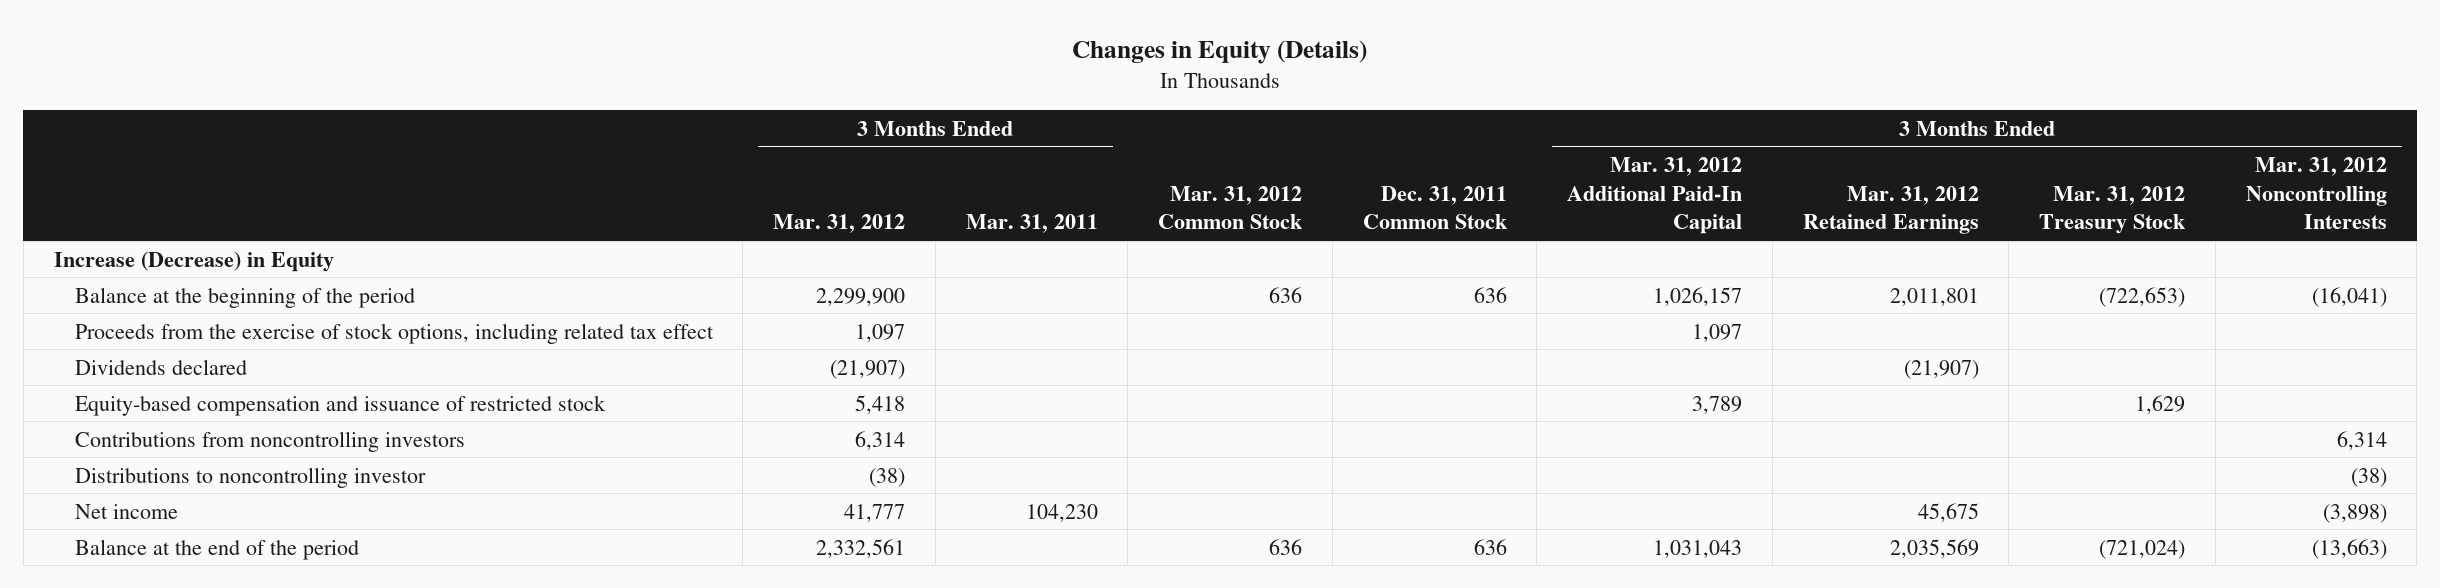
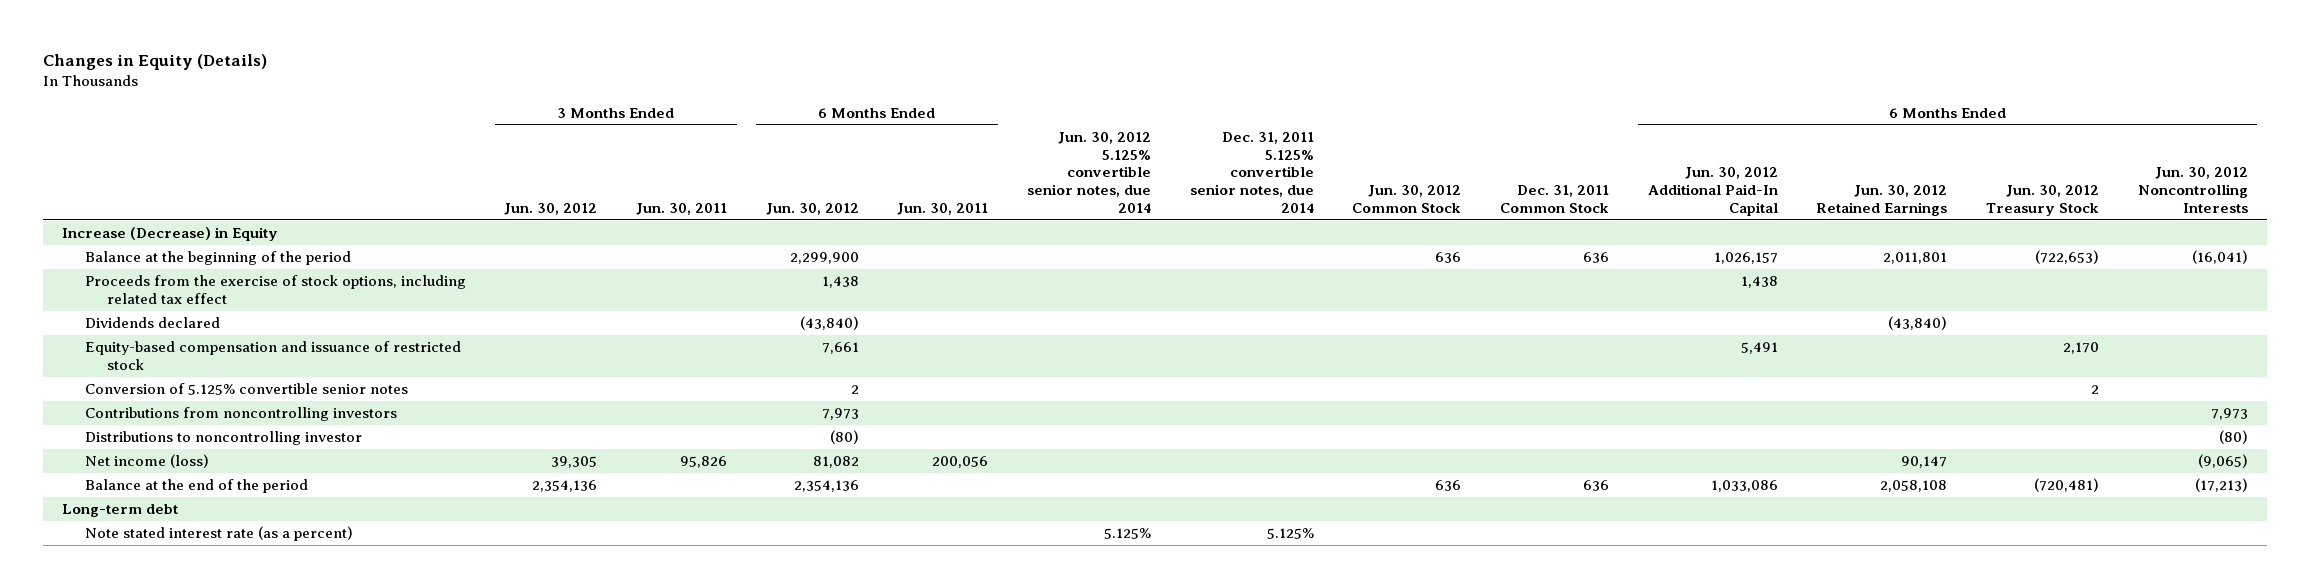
- | 3 Months Ended Mar. 31, 2012 | 3 Months Ended Mar. 31, 2011 | Mar. 31, 2012 Common Stock | Dec. 31, 2011 Common Stock | 3 Months Ended Mar. 31, 2012 Additional Paid-In Capital | 3 Months Ended Mar. 31, 2012 Retained Earnings | 3 Months Ended Mar. 31, 2012 Treasury Stock | 3 Months Ended Mar. 31, 2012 Noncontrolling Interests
+ | 3 Months Ended Jun. 30, 2012 | 3 Months Ended Jun. 30, 2011 | 6 Months Ended Jun. 30, 2012 | 6 Months Ended Jun. 30, 2011 | Jun. 30, 2012 5.125% convertible senior notes, due 2014 | Dec. 31, 2011 5.125% convertible senior notes, due 2014 | Jun. 30, 2012 Common Stock | Dec. 31, 2011 Common Stock | 6 Months Ended Jun. 30, 2012 Additional Paid-In Capital | 6 Months Ended Jun. 30, 2012 Retained Earnings | 6 Months Ended Jun. 30, 2012 Treasury Stock | 6 Months Ended Jun. 30, 2012 Noncontrolling Interests
+ Conversion of 5.125% convertible senior notes | | | 2 | | | | | | | | 2 |
- Net income | 41,777 | 104,230 | | | | 45,675 | | (3,898)
+ Net income (loss) | 39,305 | 95,826 | 81,082 | 200,056 | | | | | | 90,147 | | (9,065)
+ Long-term debt
+ Note stated interest rate (as a percent) | | | | | 5.125% | 5.125% | | | | | |

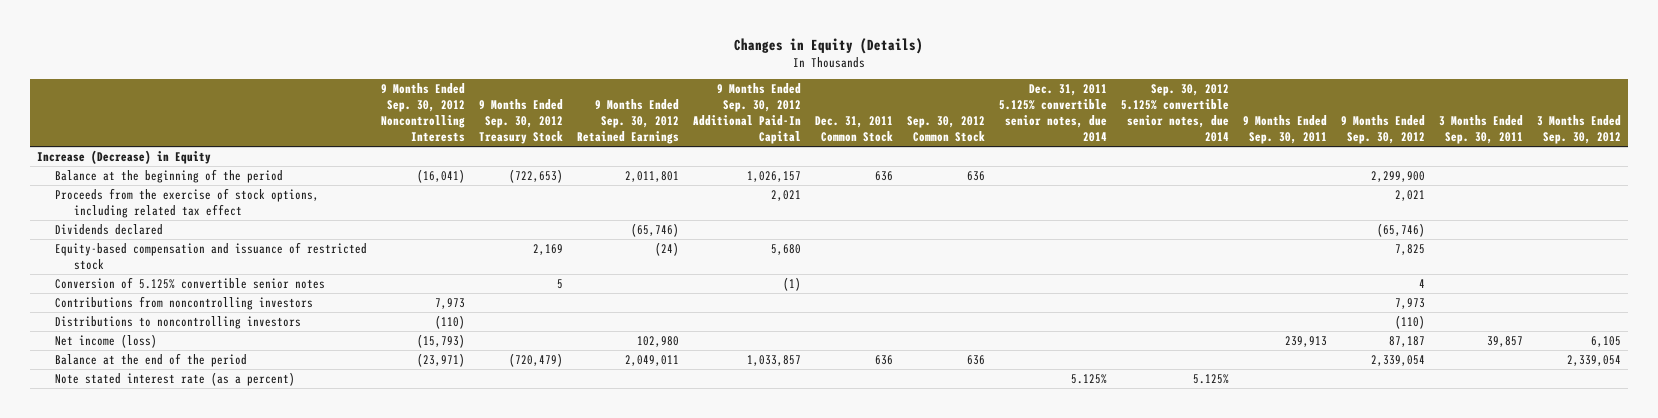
- | 3 Months Ended Jun. 30, 2012 | 3 Months Ended Jun. 30, 2011 | 6 Months Ended Jun. 30, 2012 | 6 Months Ended Jun. 30, 2011 | Jun. 30, 2012 5.125% convertible senior notes, due 2014 | Dec. 31, 2011 5.125% convertible senior notes, due 2014 | Jun. 30, 2012 Common Stock | Dec. 31, 2011 Common Stock | 6 Months Ended Jun. 30, 2012 Additional Paid-In Capital | 6 Months Ended Jun. 30, 2012 Retained Earnings | 6 Months Ended Jun. 30, 2012 Treasury Stock | 6 Months Ended Jun. 30, 2012 Noncontrolling Interests
+ | 9 Months Ended Sep. 30, 2012 Noncontrolling Interests | 9 Months Ended Sep. 30, 2012 Treasury Stock | 9 Months Ended Sep. 30, 2012 Retained Earnings | 9 Months Ended Sep. 30, 2012 Additional Paid-In Capital | Dec. 31, 2011 Common Stock | Sep. 30, 2012 Common Stock | Dec. 31, 2011 5.125% convertible senior notes, due 2014 | Sep. 30, 2012 5.125% convertible senior notes, due 2014 | 9 Months Ended Sep. 30, 2011 | 9 Months Ended Sep. 30, 2012 | 3 Months Ended Sep. 30, 2011 | 3 Months Ended Sep. 30, 2012
- Distributions to noncontrolling investor | | | (80) | | | | | | | | | (80)
+ Distributions to noncontrolling investors | (110) | | | | | | | | | (110) | |
- Long-term debt

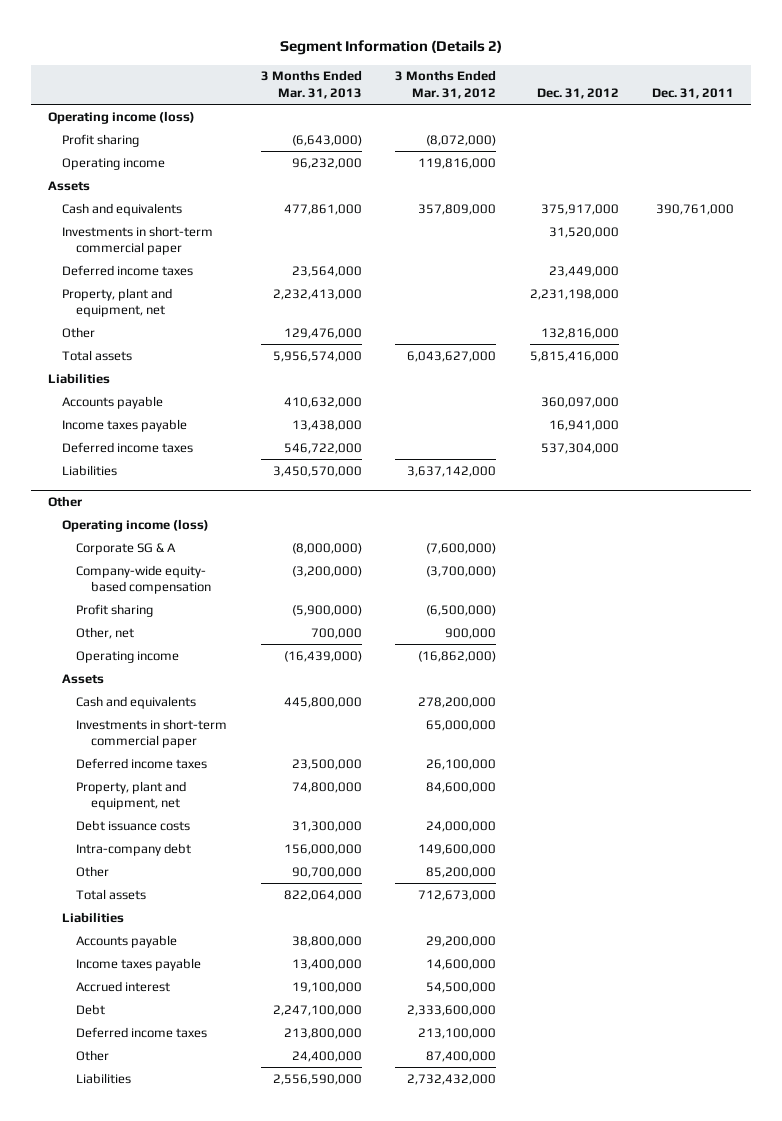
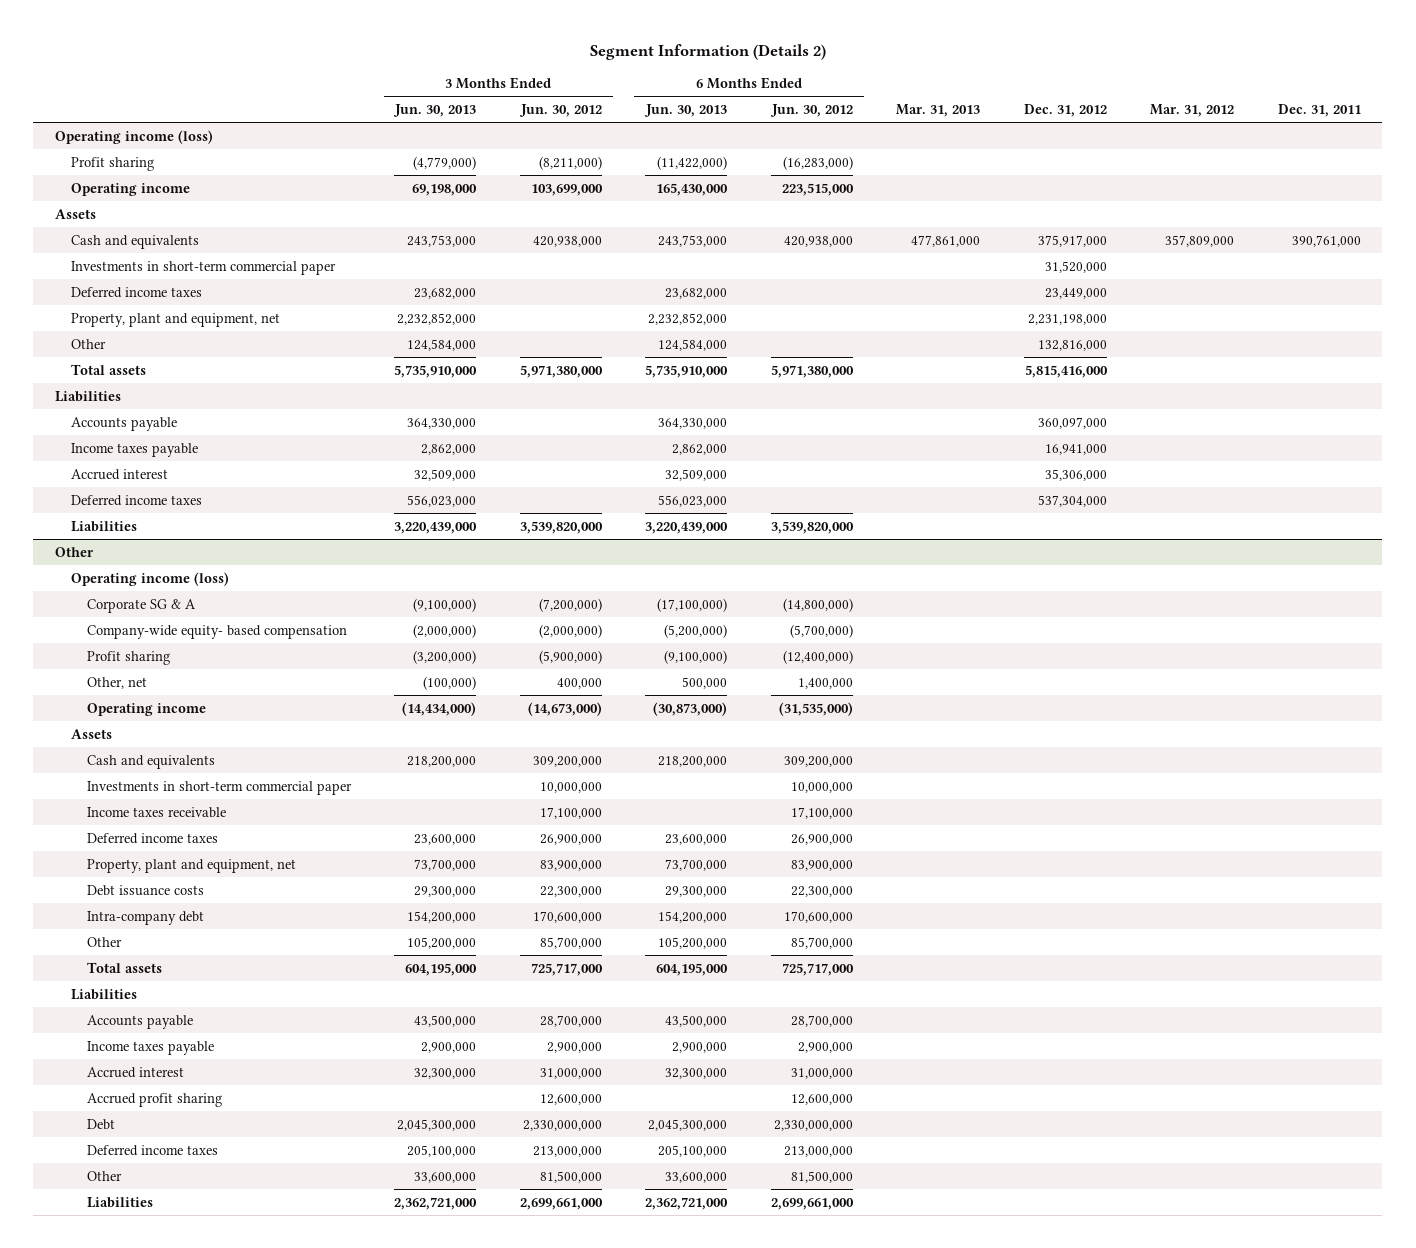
- | 3 Months Ended Mar. 31, 2013 | 3 Months Ended Mar. 31, 2012 | Dec. 31, 2012 | Dec. 31, 2011
+ | 3 Months Ended Jun. 30, 2013 | 3 Months Ended Jun. 30, 2012 | 6 Months Ended Jun. 30, 2013 | 6 Months Ended Jun. 30, 2012 | Mar. 31, 2013 | Dec. 31, 2012 | Mar. 31, 2012 | Dec. 31, 2011
+ Accrued interest | 32,509,000 | | 32,509,000 | | | 35,306,000 | |
@ Other
+ Income taxes receivable | | 17,100,000 | | 17,100,000 | | | |
+ Accrued profit sharing | | 12,600,000 | | 12,600,000 | | | |

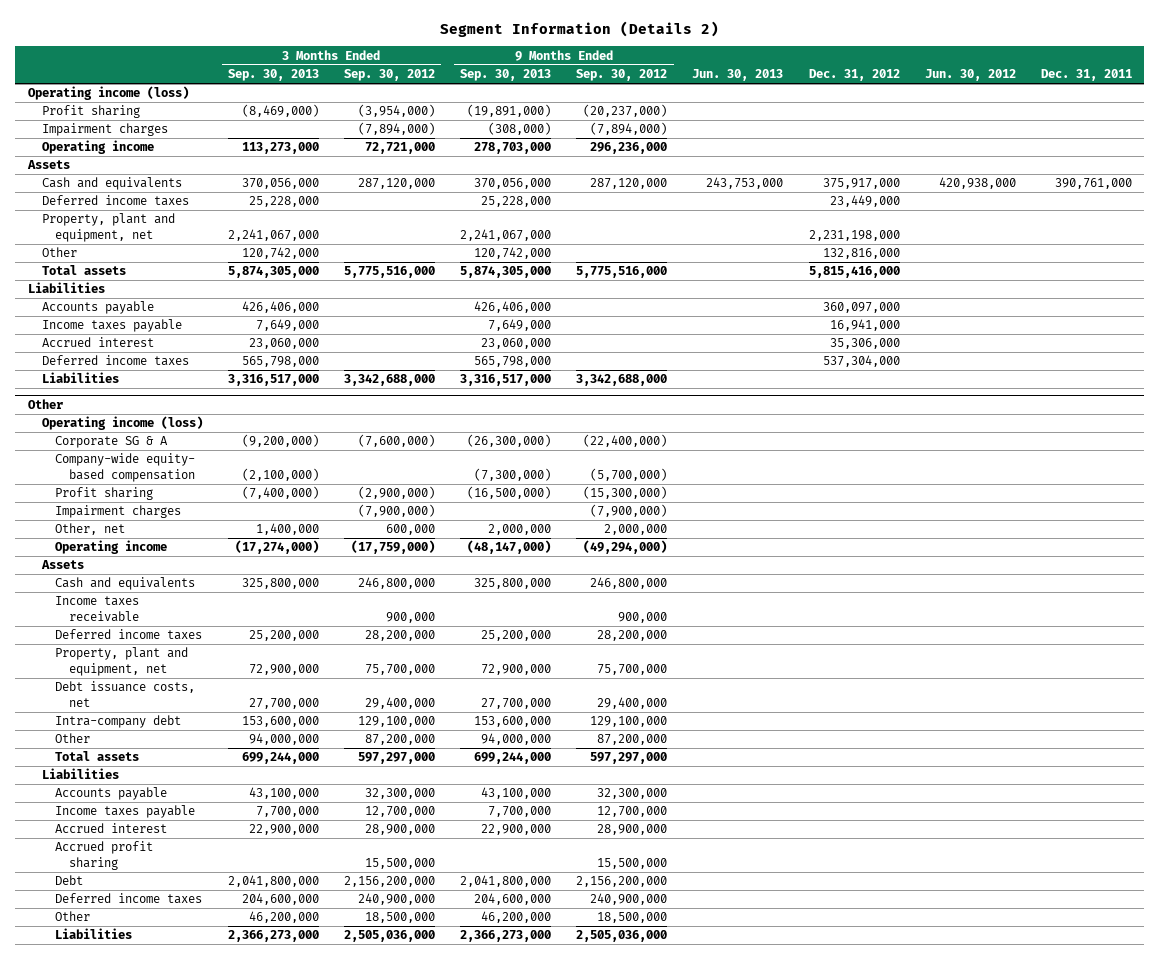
- | 3 Months Ended Jun. 30, 2013 | 3 Months Ended Jun. 30, 2012 | 6 Months Ended Jun. 30, 2013 | 6 Months Ended Jun. 30, 2012 | Mar. 31, 2013 | Dec. 31, 2012 | Mar. 31, 2012 | Dec. 31, 2011
+ | 3 Months Ended Sep. 30, 2013 | 3 Months Ended Sep. 30, 2012 | 9 Months Ended Sep. 30, 2013 | 9 Months Ended Sep. 30, 2012 | Jun. 30, 2013 | Dec. 31, 2012 | Jun. 30, 2012 | Dec. 31, 2011
+ Impairment charges | | (7,894,000) | (308,000) | (7,894,000) | | | |
- Investments in short-term commercial paper | | | | | | 31,520,000 | |
@ Other
+ Impairment charges | | (7,900,000) | | (7,900,000) | | | |
- Investments in short-term commercial paper | | 10,000,000 | | 10,000,000 | | | |
- Debt issuance costs | 29,300,000 | 22,300,000 | 29,300,000 | 22,300,000 | | | |
+ Debt issuance costs, net | 27,700,000 | 29,400,000 | 27,700,000 | 29,400,000 | | | |

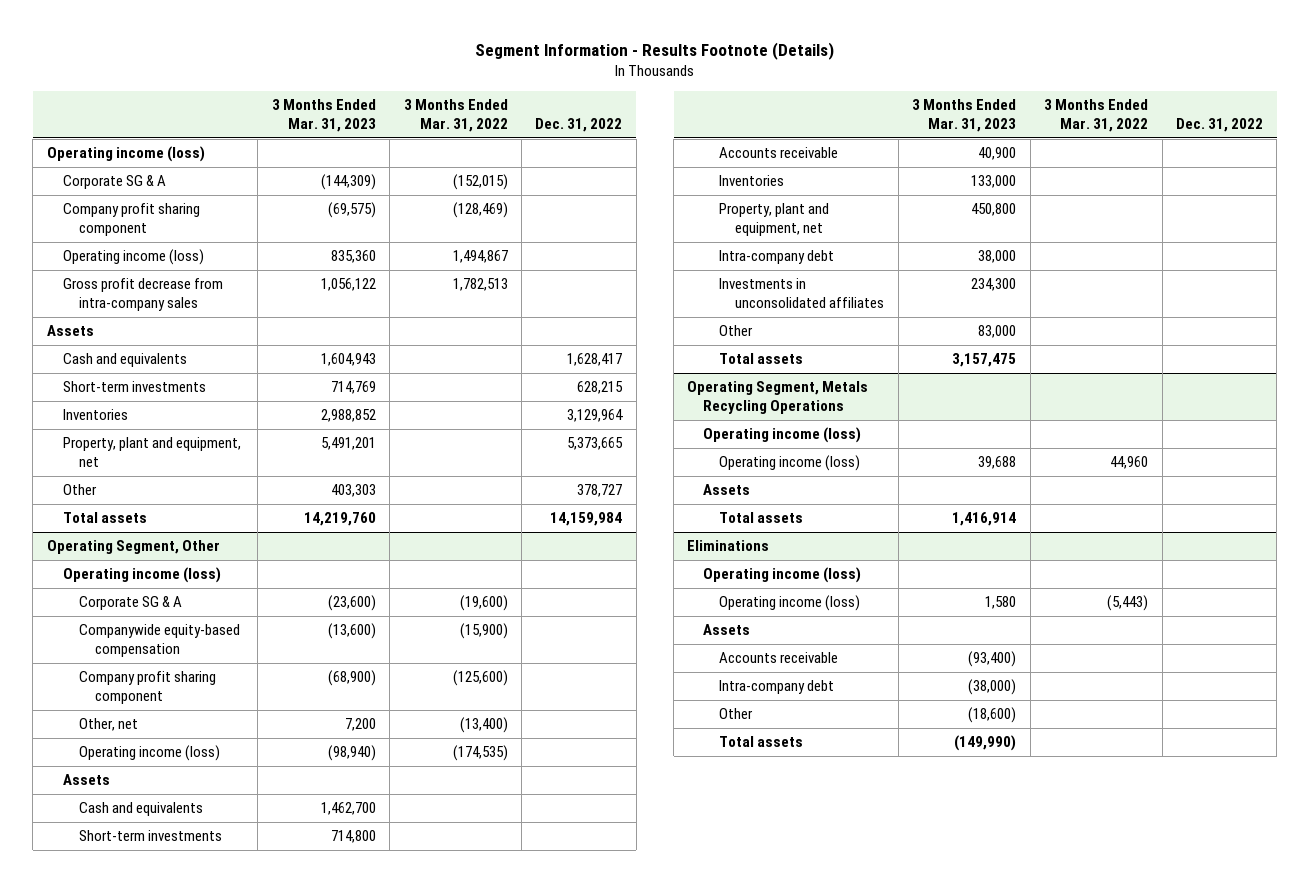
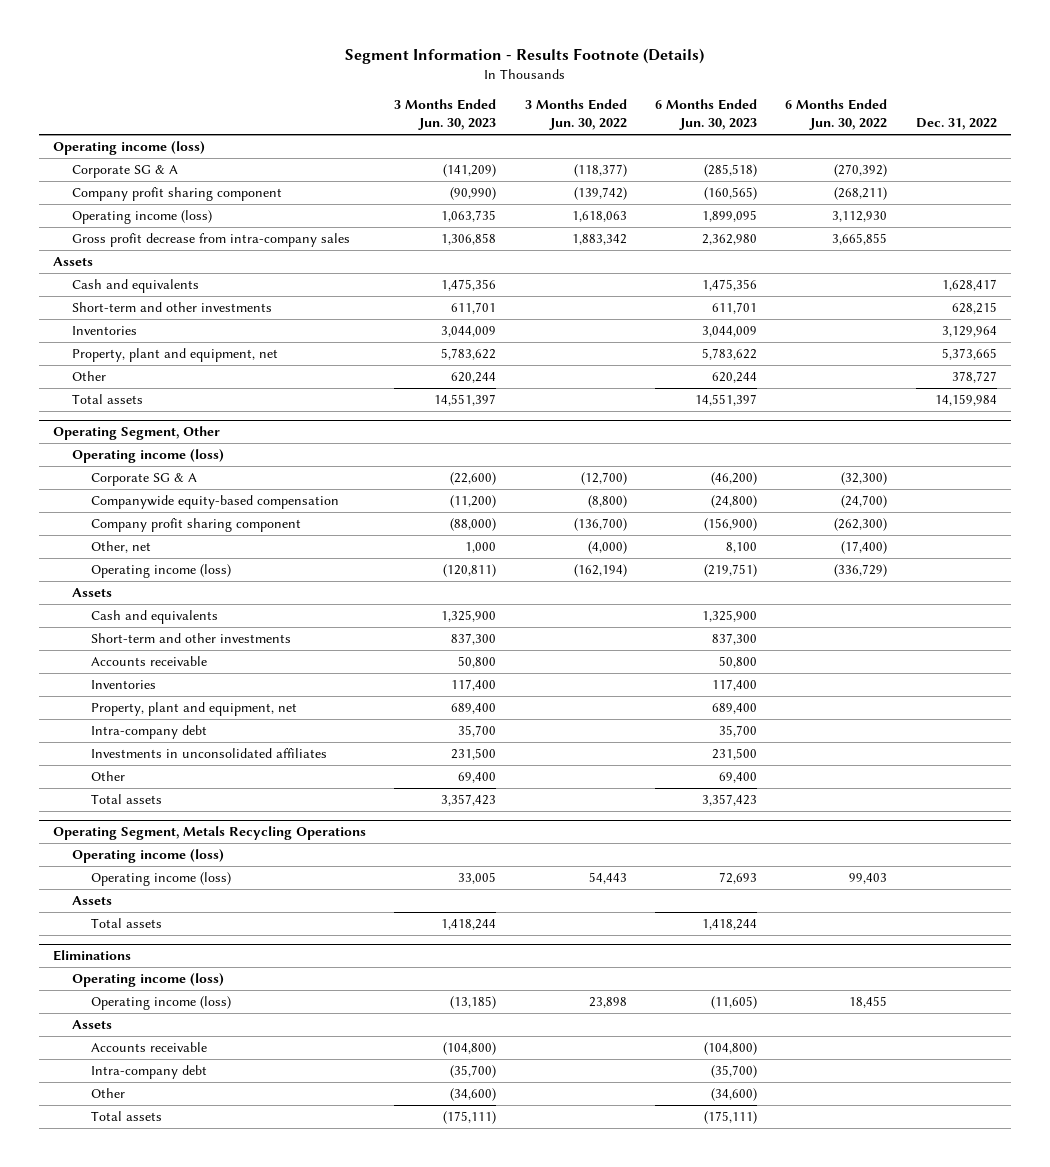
- | 3 Months Ended Mar. 31, 2023 | 3 Months Ended Mar. 31, 2022 | Dec. 31, 2022
+ | 3 Months Ended Jun. 30, 2023 | 3 Months Ended Jun. 30, 2022 | 6 Months Ended Jun. 30, 2023 | 6 Months Ended Jun. 30, 2022 | Dec. 31, 2022
- Short-term investments | 714,769 | | 628,215
+ Short-term and other investments | 611,701 | | 611,701 | | 628,215
@ Operating Segment, Other
- Short-term investments | 714,800 | |
+ Short-term and other investments | 837,300 | | 837,300 | |

